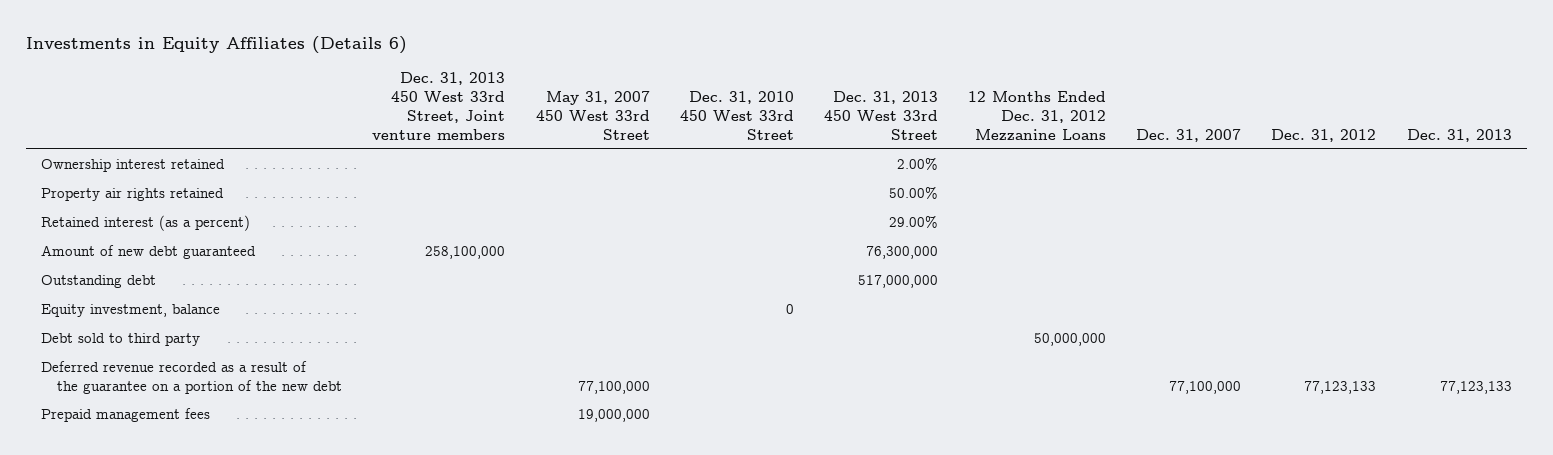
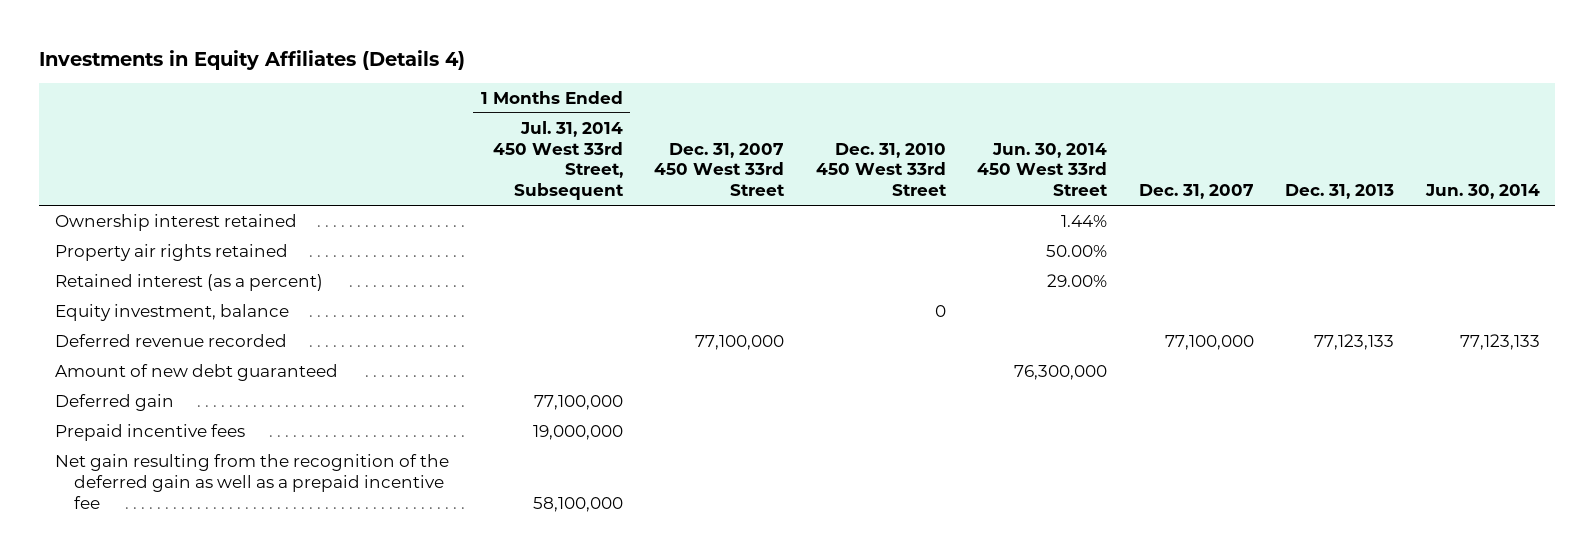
- Investments in Equity Affiliates (Details 6)
+ Investments in Equity Affiliates (Details 4)
- | Dec. 31, 2013 450 West 33rd Street, Joint venture members | May 31, 2007 450 West 33rd Street | Dec. 31, 2010 450 West 33rd Street | Dec. 31, 2013 450 West 33rd Street | 12 Months Ended Dec. 31, 2012 Mezzanine Loans | Dec. 31, 2007 | Dec. 31, 2012 | Dec. 31, 2013
+ | 1 Months Ended Jul. 31, 2014 450 West 33rd Street, Subsequent | Dec. 31, 2007 450 West 33rd Street | Dec. 31, 2010 450 West 33rd Street | Jun. 30, 2014 450 West 33rd Street | Dec. 31, 2007 | Dec. 31, 2013 | Jun. 30, 2014
- Outstanding debt | | | | 517,000,000 | | | |
- Debt sold to third party | | | | | 50,000,000 | | |
- Deferred revenue recorded as a result of the guarantee on a portion of the new debt | | 77,100,000 | | | | 77,100,000 | 77,123,133 | 77,123,133
- Prepaid management fees | | 19,000,000 | | | | | |
+ Deferred revenue recorded | | 77,100,000 | | | 77,100,000 | 77,123,133 | 77,123,133
moved down: Amount of new debt guaranteed | | | | 76,300,000 | | |
+ Deferred gain | 77,100,000 | | | | | |
+ Prepaid incentive fees | 19,000,000 | | | | | |
+ Net gain resulting from the recognition of the deferred gain as well as a prepaid incentive fee | 58,100,000 | | | | | |

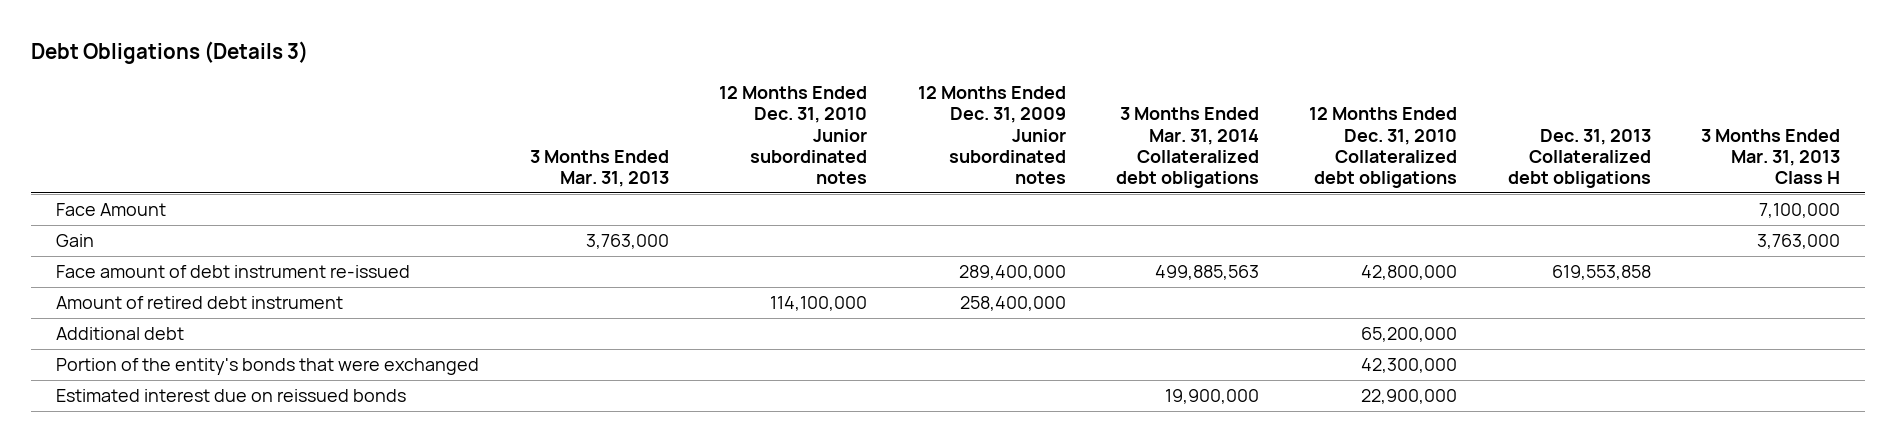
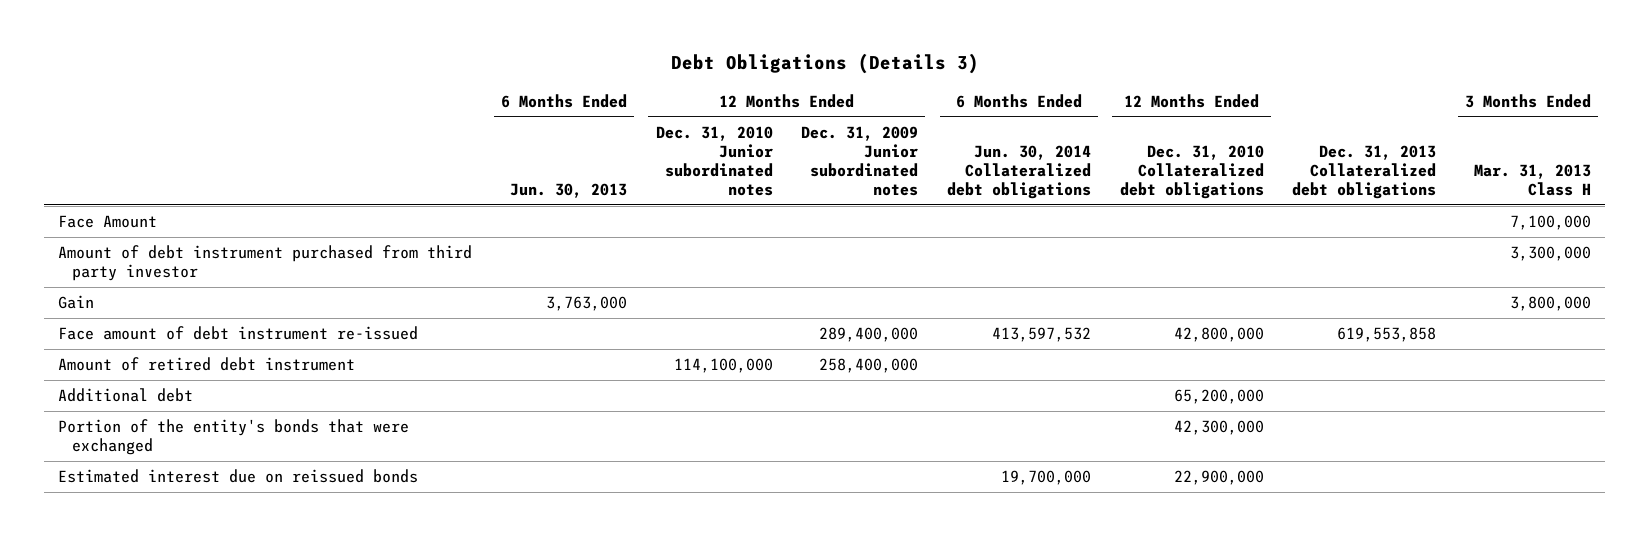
- | 3 Months Ended Mar. 31, 2013 | 12 Months Ended Dec. 31, 2010 Junior subordinated notes | 12 Months Ended Dec. 31, 2009 Junior subordinated notes | 3 Months Ended Mar. 31, 2014 Collateralized debt obligations | 12 Months Ended Dec. 31, 2010 Collateralized debt obligations | Dec. 31, 2013 Collateralized debt obligations | 3 Months Ended Mar. 31, 2013 Class H
+ | 6 Months Ended Jun. 30, 2013 | 12 Months Ended Dec. 31, 2010 Junior subordinated notes | 12 Months Ended Dec. 31, 2009 Junior subordinated notes | 6 Months Ended Jun. 30, 2014 Collateralized debt obligations | 12 Months Ended Dec. 31, 2010 Collateralized debt obligations | Dec. 31, 2013 Collateralized debt obligations | 3 Months Ended Mar. 31, 2013 Class H
- Gain | 3,763,000 | | | | | | 3,763,000
+ Amount of debt instrument purchased from third party investor | | | | | | | 3,300,000
+ Gain | 3,763,000 | | | | | | 3,800,000

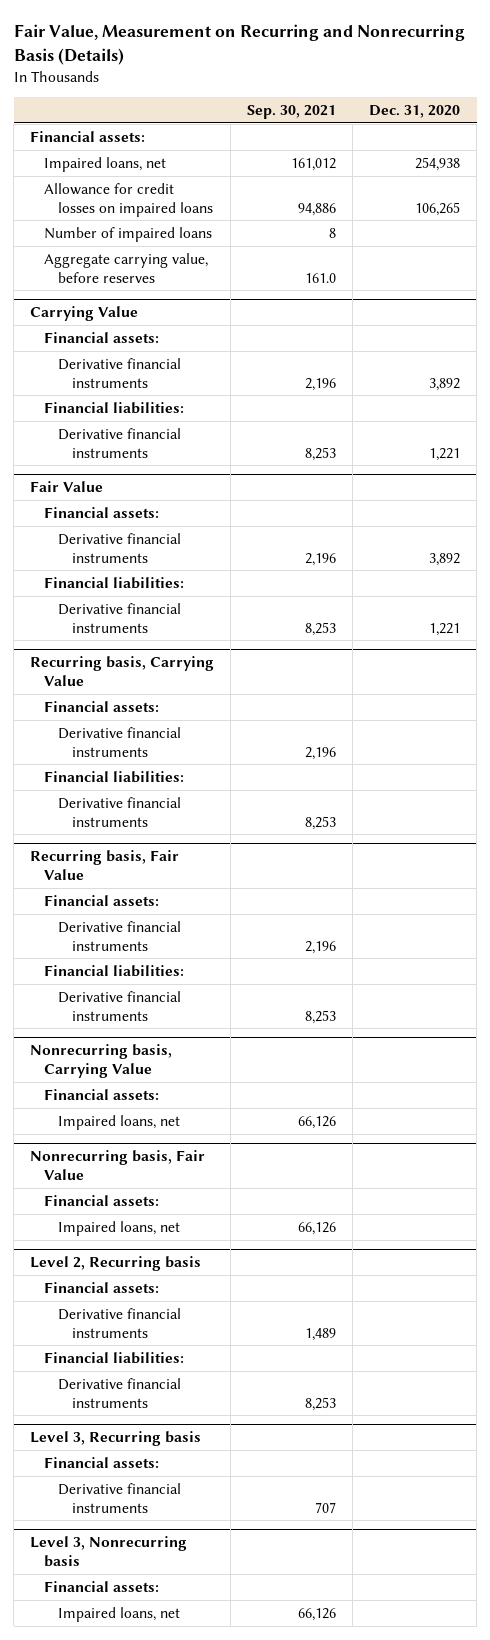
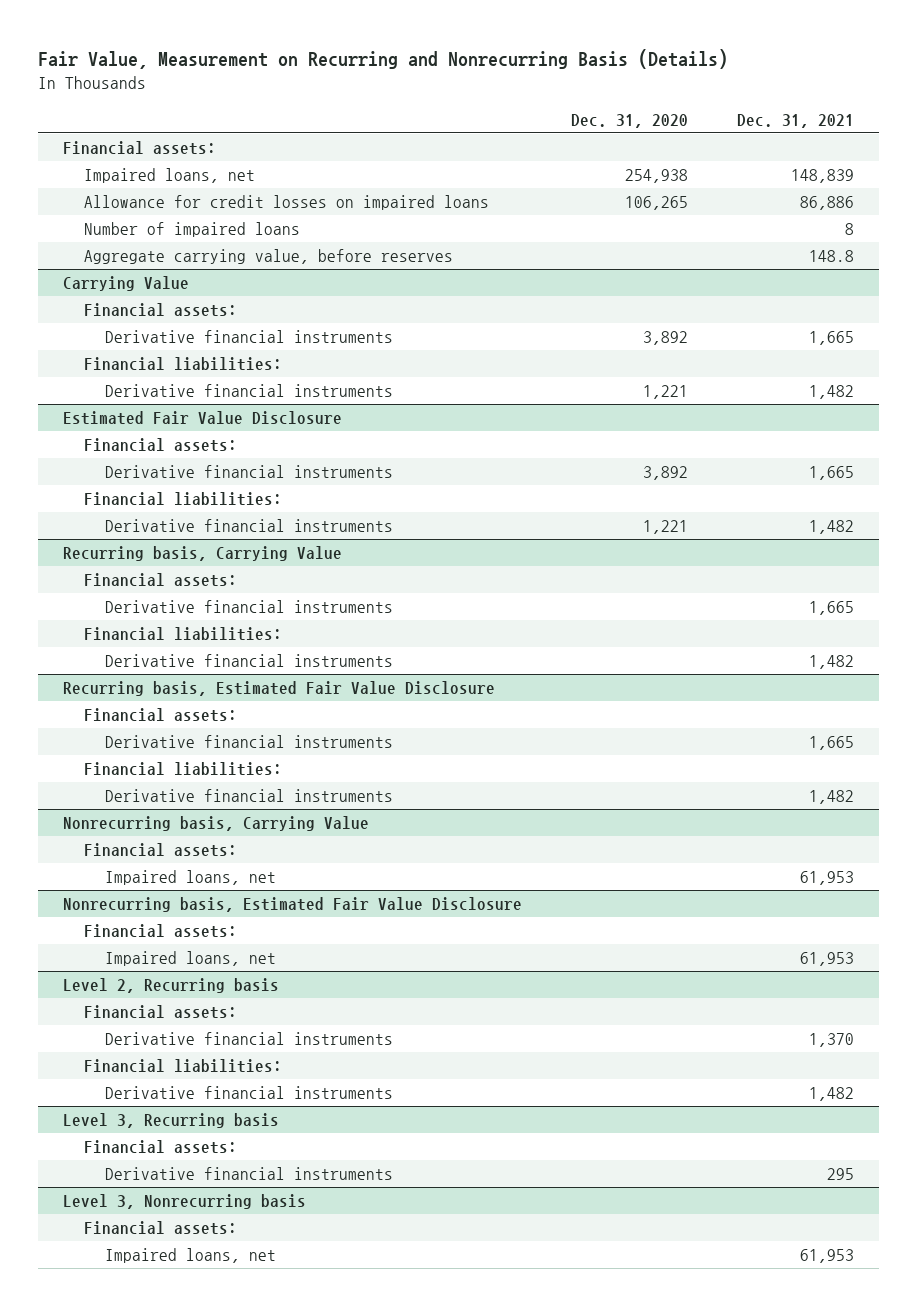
- | Sep. 30, 2021 | Dec. 31, 2020
+ | Dec. 31, 2020 | Dec. 31, 2021
- Fair Value
+ Estimated Fair Value Disclosure
- Recurring basis, Fair Value
+ Recurring basis, Estimated Fair Value Disclosure
- Nonrecurring basis, Fair Value
+ Nonrecurring basis, Estimated Fair Value Disclosure

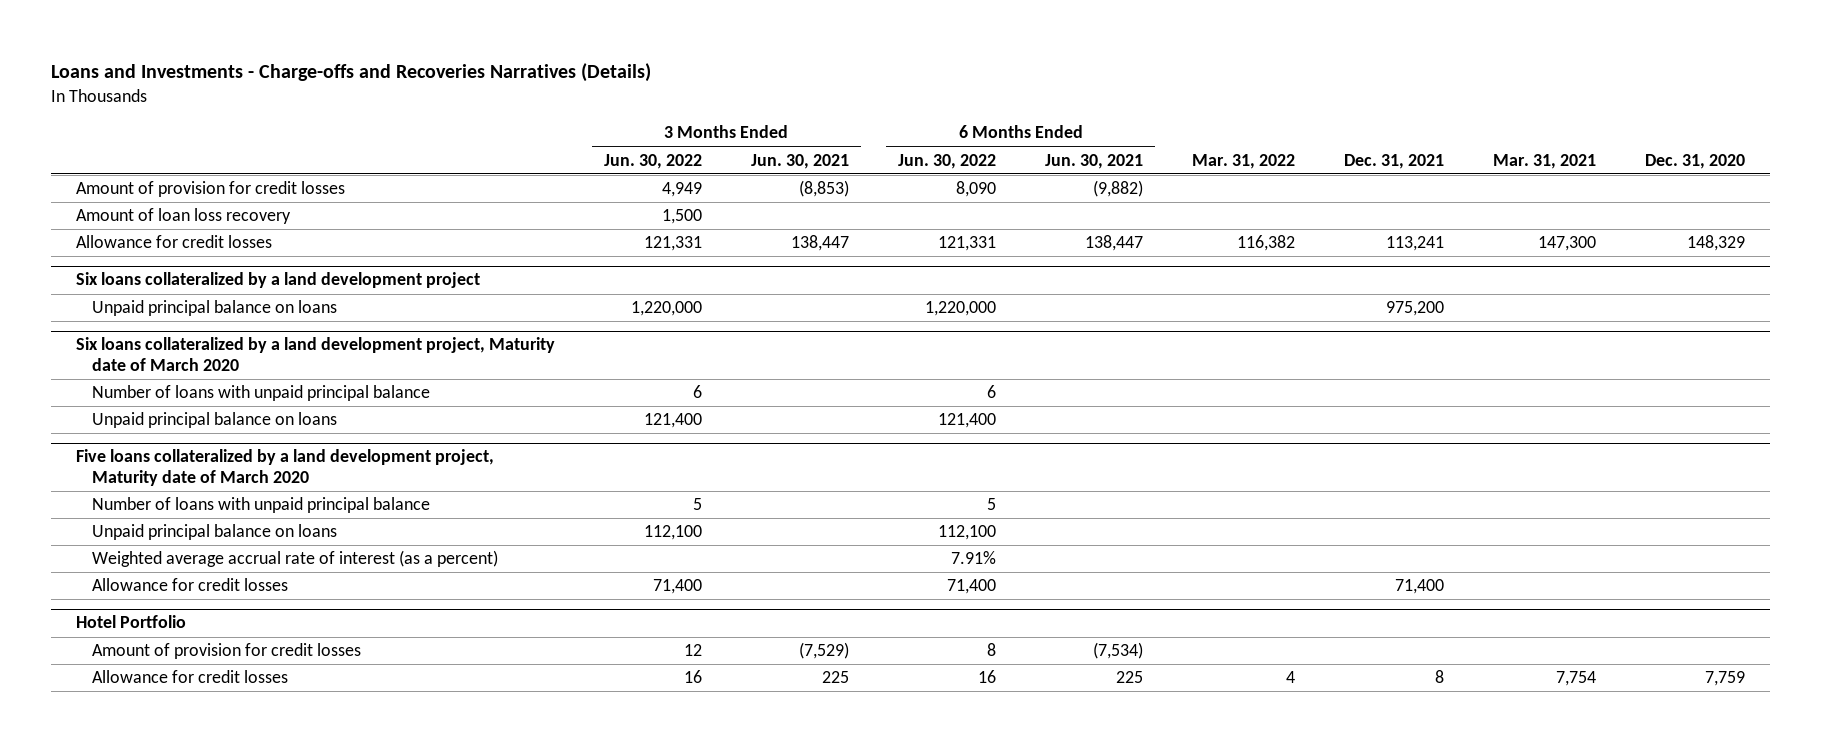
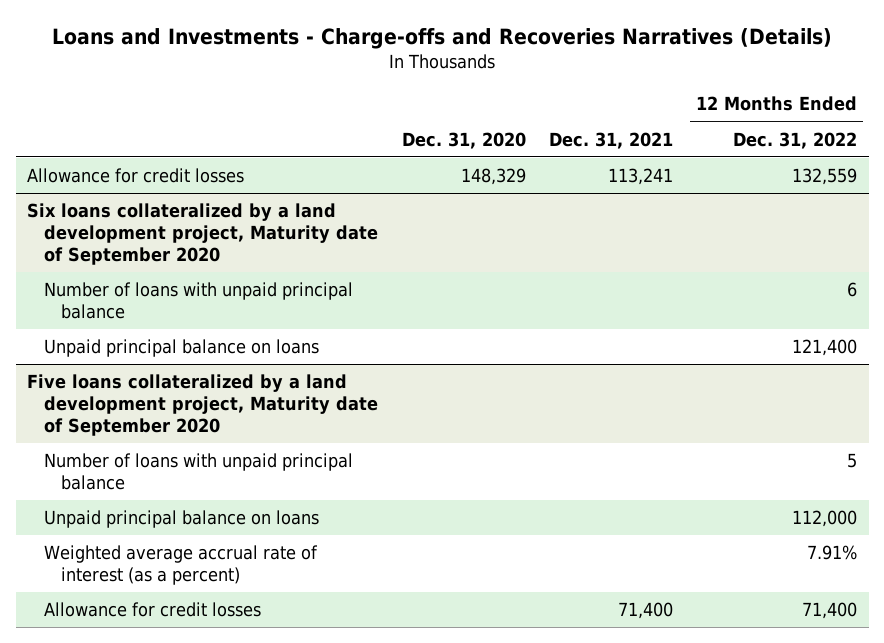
- | 3 Months Ended Jun. 30, 2022 | 3 Months Ended Jun. 30, 2021 | 6 Months Ended Jun. 30, 2022 | 6 Months Ended Jun. 30, 2021 | Mar. 31, 2022 | Dec. 31, 2021 | Mar. 31, 2021 | Dec. 31, 2020
+ | Dec. 31, 2020 | Dec. 31, 2021 | 12 Months Ended Dec. 31, 2022
- Amount of provision for credit losses | 4,949 | (8,853) | 8,090 | (9,882) | | | |
- Amount of loan loss recovery | 1,500 | | | | | | |
- Six loans collateralized by a land development project
- Unpaid principal balance on loans | 1,220,000 | | 1,220,000 | | | 975,200 | |
- Six loans collateralized by a land development project, Maturity date of March 2020
+ Six loans collateralized by a land development project, Maturity date of September 2020
- Five loans collateralized by a land development project, Maturity date of March 2020
+ Five loans collateralized by a land development project, Maturity date of September 2020
- Hotel Portfolio
- Amount of provision for credit losses | 12 | (7,529) | 8 | (7,534) | | | |
- Allowance for credit losses | 16 | 225 | 16 | 225 | 4 | 8 | 7,754 | 7,759

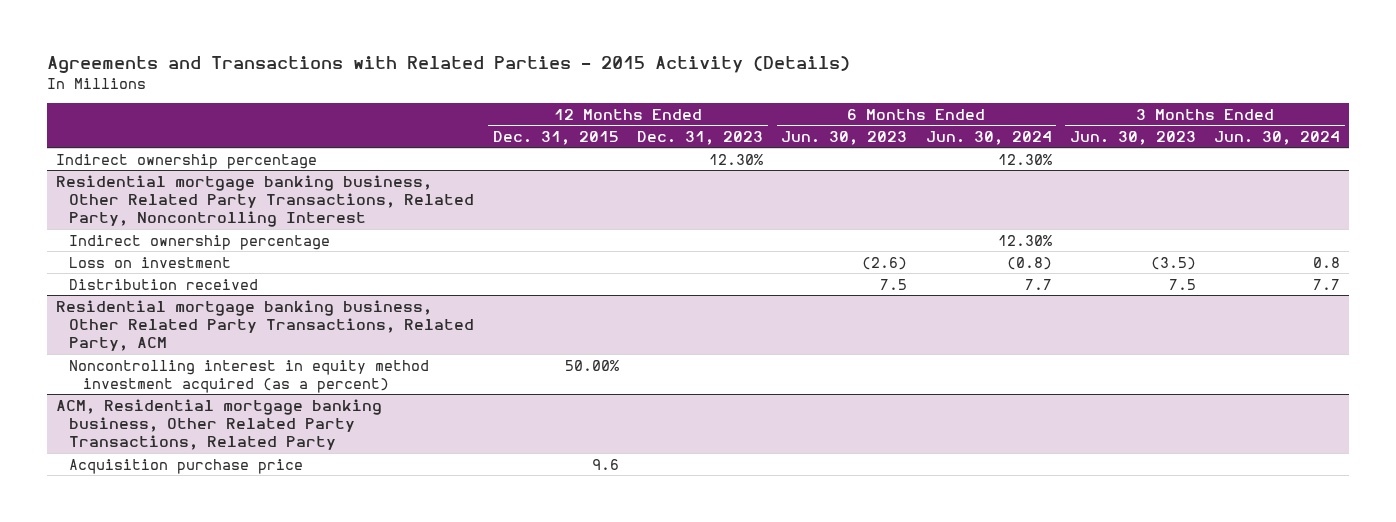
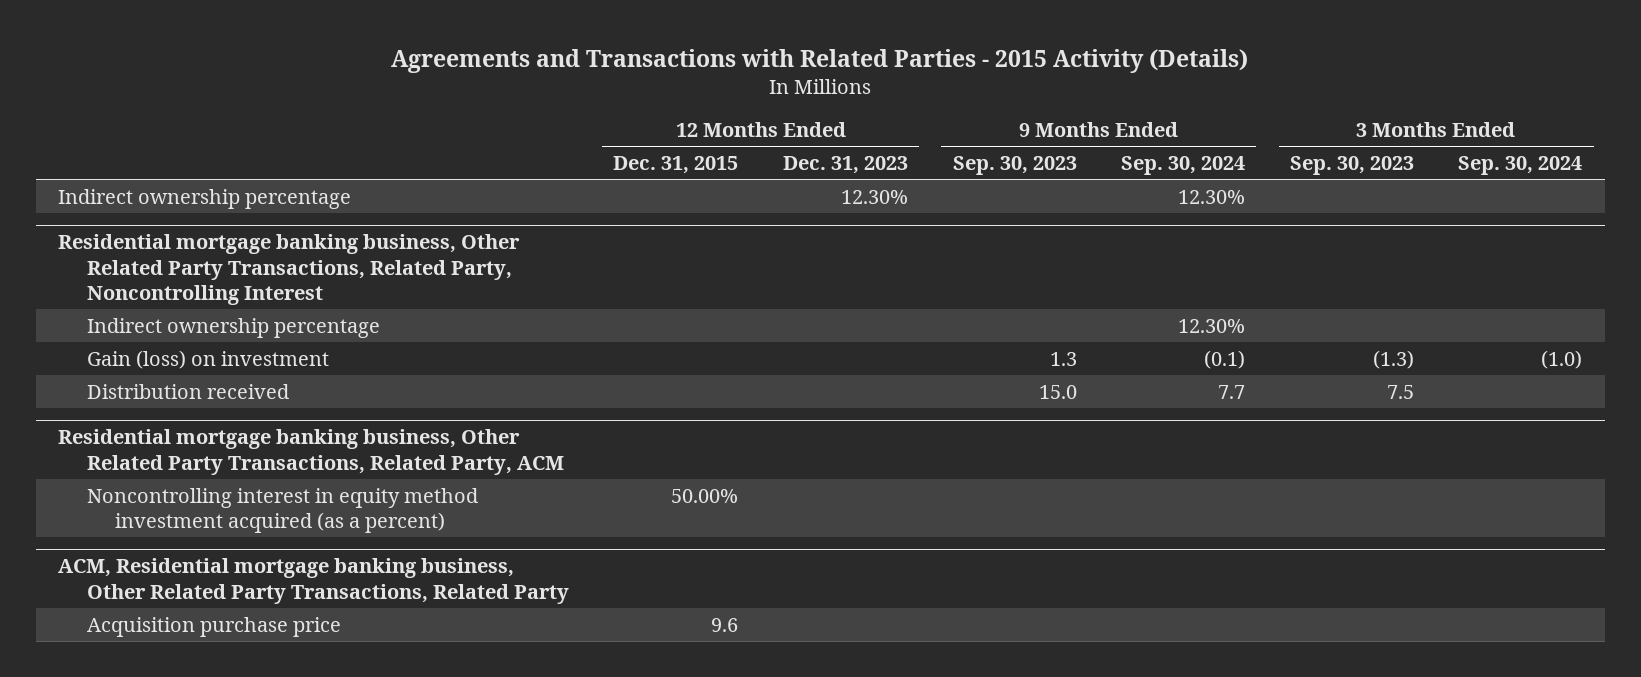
- | 12 Months Ended Dec. 31, 2015 | 12 Months Ended Dec. 31, 2023 | 6 Months Ended Jun. 30, 2023 | 6 Months Ended Jun. 30, 2024 | 3 Months Ended Jun. 30, 2023 | 3 Months Ended Jun. 30, 2024
+ | 12 Months Ended Dec. 31, 2015 | 12 Months Ended Dec. 31, 2023 | 9 Months Ended Sep. 30, 2023 | 9 Months Ended Sep. 30, 2024 | 3 Months Ended Sep. 30, 2023 | 3 Months Ended Sep. 30, 2024
@ Residential mortgage banking business, Other Related Party Transactions, Related Party, Noncontrolling Interest
- Loss on investment | | | (2.6) | (0.8) | (3.5) | 0.8
+ Gain (loss) on investment | | | 1.3 | (0.1) | (1.3) | (1.0)

